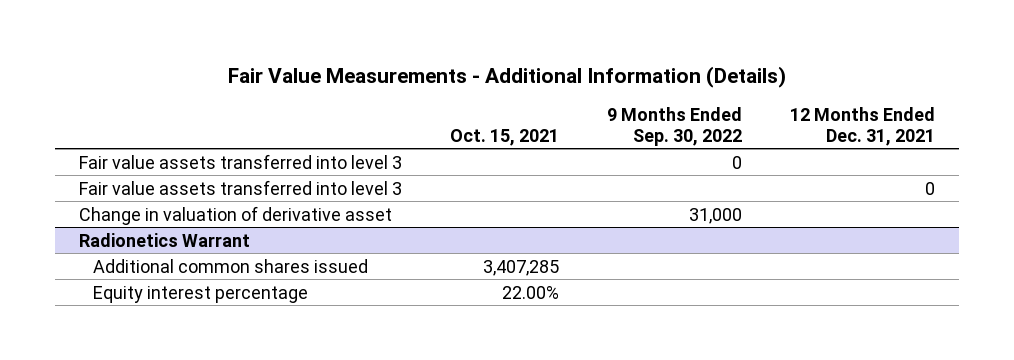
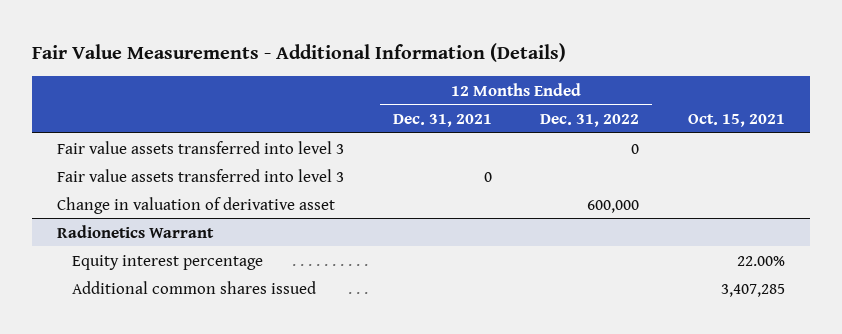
- | Oct. 15, 2021 | 9 Months Ended Sep. 30, 2022 | 12 Months Ended Dec. 31, 2021
+ | 12 Months Ended Dec. 31, 2021 | 12 Months Ended Dec. 31, 2022 | Oct. 15, 2021
@ Radionetics Warrant
moved down: Additional common shares issued | | | 3,407,285

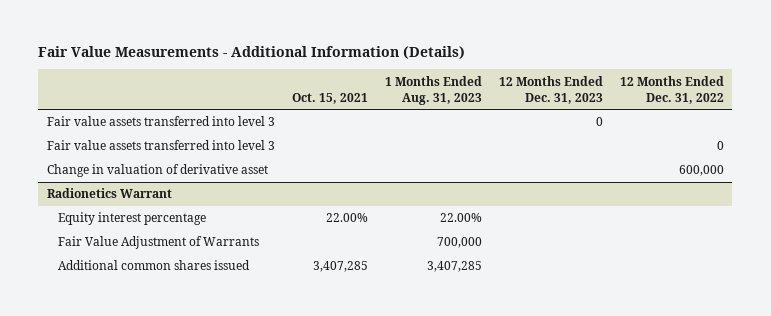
- | 12 Months Ended Dec. 31, 2021 | 12 Months Ended Dec. 31, 2022 | Oct. 15, 2021
+ | Oct. 15, 2021 | 1 Months Ended Aug. 31, 2023 | 12 Months Ended Dec. 31, 2023 | 12 Months Ended Dec. 31, 2022
moved down: Fair value assets transferred into level 3 | | | | 0
@ Radionetics Warrant
+ Fair Value Adjustment of Warrants | | 700,000 | |

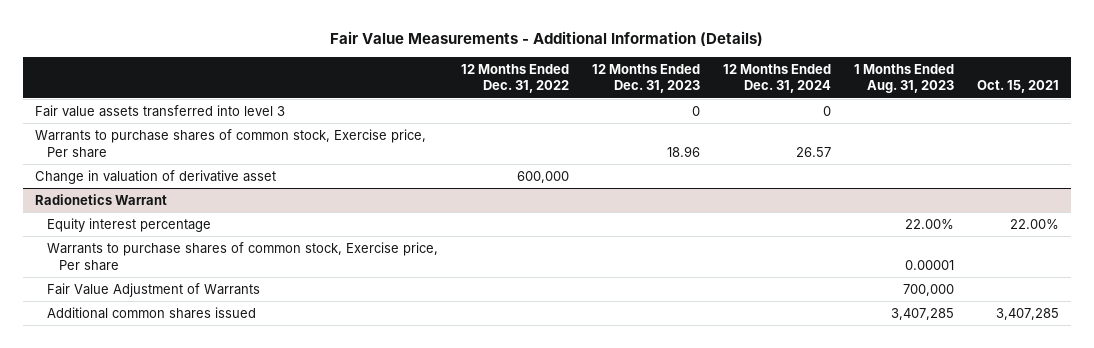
- | Oct. 15, 2021 | 1 Months Ended Aug. 31, 2023 | 12 Months Ended Dec. 31, 2023 | 12 Months Ended Dec. 31, 2022
+ | 12 Months Ended Dec. 31, 2022 | 12 Months Ended Dec. 31, 2023 | 12 Months Ended Dec. 31, 2024 | 1 Months Ended Aug. 31, 2023 | Oct. 15, 2021
- Fair value assets transferred into level 3 | | | | 0
+ Warrants to purchase shares of common stock, Exercise price, Per share | | 18.96 | 26.57 | |
@ Radionetics Warrant
+ Warrants to purchase shares of common stock, Exercise price, Per share | | | | 0.00001 |

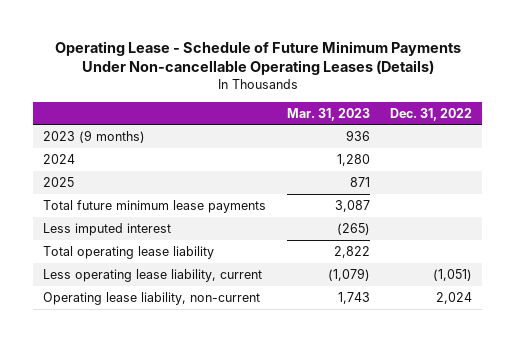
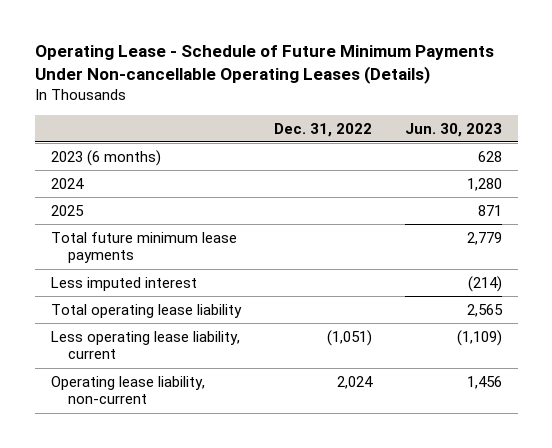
- | Mar. 31, 2023 | Dec. 31, 2022
+ | Dec. 31, 2022 | Jun. 30, 2023
- 2023 (9 months) | 936 |
+ 2023 (6 months) | | 628

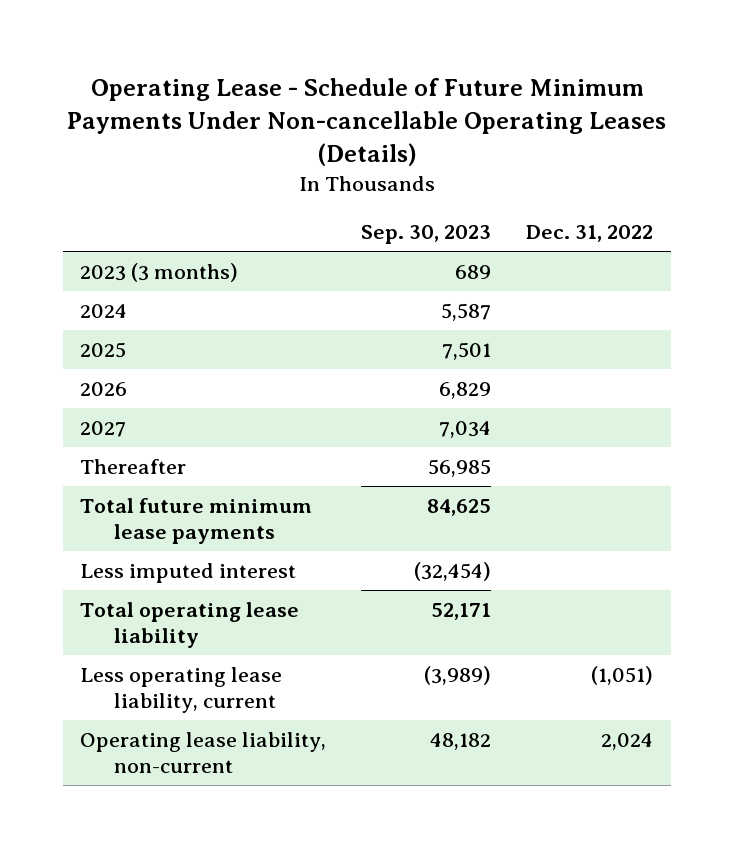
- | Dec. 31, 2022 | Jun. 30, 2023
+ | Sep. 30, 2023 | Dec. 31, 2022
- 2023 (6 months) | | 628
+ 2023 (3 months) | 689 |
+ 2026 | 6,829 |
+ 2027 | 7,034 |
+ Thereafter | 56,985 |

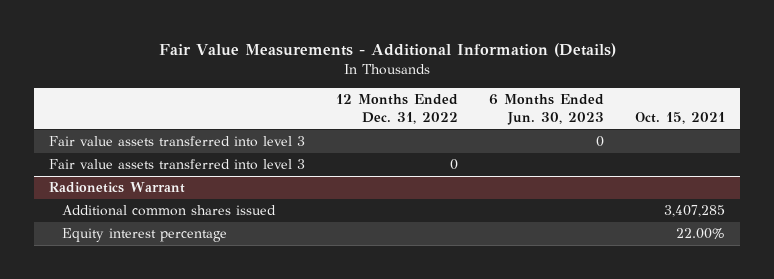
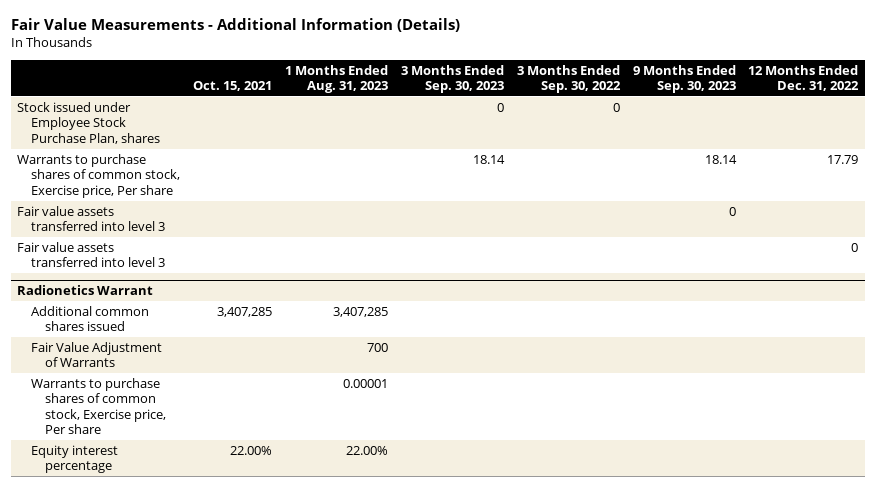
- | 12 Months Ended Dec. 31, 2022 | 6 Months Ended Jun. 30, 2023 | Oct. 15, 2021
+ | Oct. 15, 2021 | 1 Months Ended Aug. 31, 2023 | 3 Months Ended Sep. 30, 2023 | 3 Months Ended Sep. 30, 2022 | 9 Months Ended Sep. 30, 2023 | 12 Months Ended Dec. 31, 2022
+ Stock issued under Employee Stock Purchase Plan, shares | | | 0 | 0 | |
+ Warrants to purchase shares of common stock, Exercise price, Per share | | | 18.14 | | 18.14 | 17.79
@ Radionetics Warrant
+ Fair Value Adjustment of Warrants | | 700 | | | |
+ Warrants to purchase shares of common stock, Exercise price, Per share | | 0.00001 | | | |

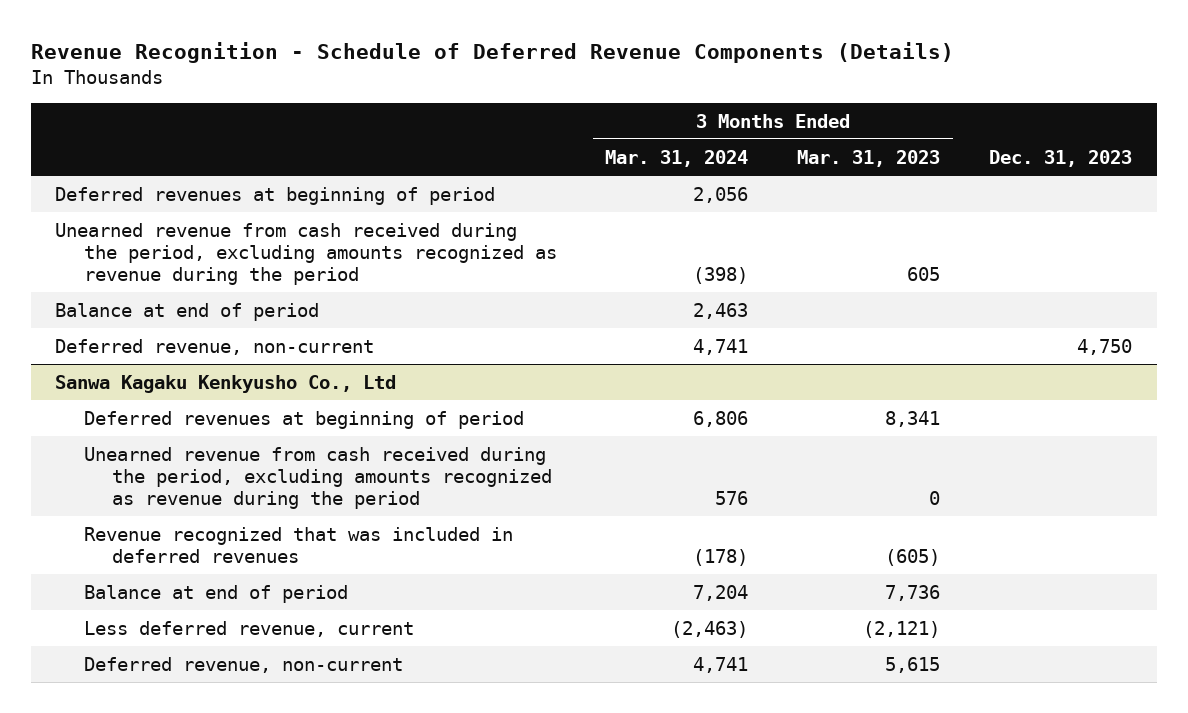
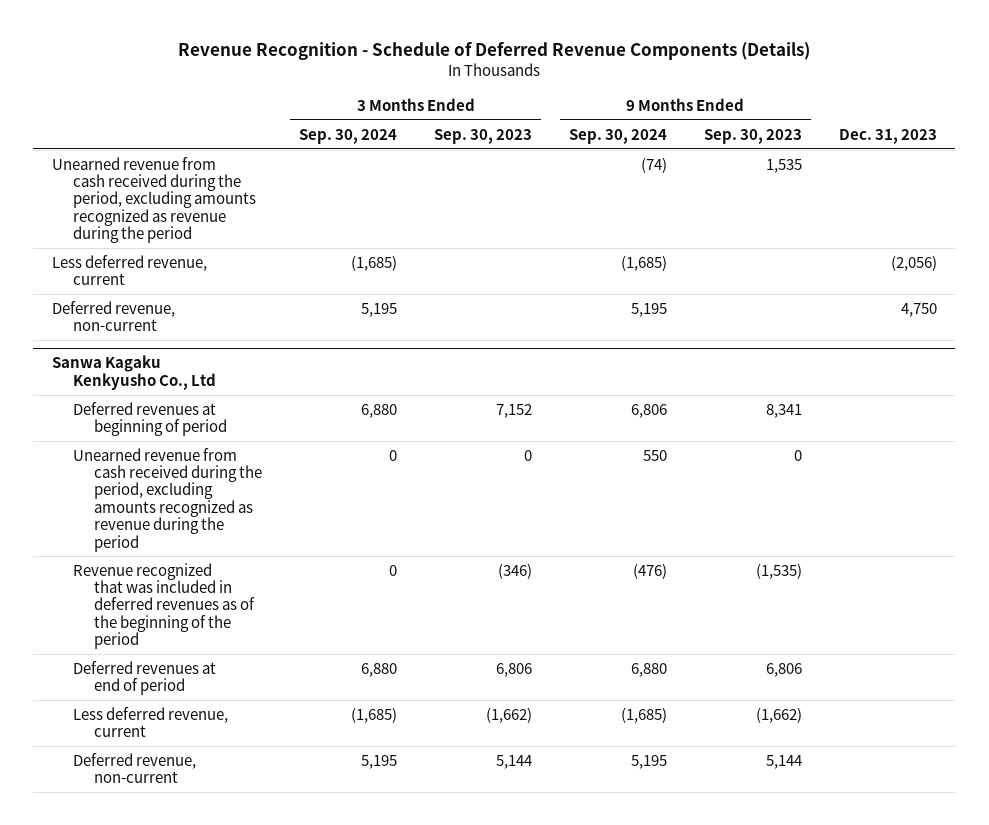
- | 3 Months Ended Mar. 31, 2024 | 3 Months Ended Mar. 31, 2023 | Dec. 31, 2023
+ | 3 Months Ended Sep. 30, 2024 | 3 Months Ended Sep. 30, 2023 | 9 Months Ended Sep. 30, 2024 | 9 Months Ended Sep. 30, 2023 | Dec. 31, 2023
- Deferred revenues at beginning of period | 2,056 | |
- Balance at end of period | 2,463 | |
+ Less deferred revenue, current | (1,685) | | (1,685) | | (2,056)
@ Sanwa Kagaku Kenkyusho Co., Ltd
- Revenue recognized that was included in deferred revenues | (178) | (605) |
- Balance at end of period | 7,204 | 7,736 |
+ Revenue recognized that was included in deferred revenues as of the beginning of the period | 0 | (346) | (476) | (1,535) |
+ Deferred revenues at end of period | 6,880 | 6,806 | 6,880 | 6,806 |

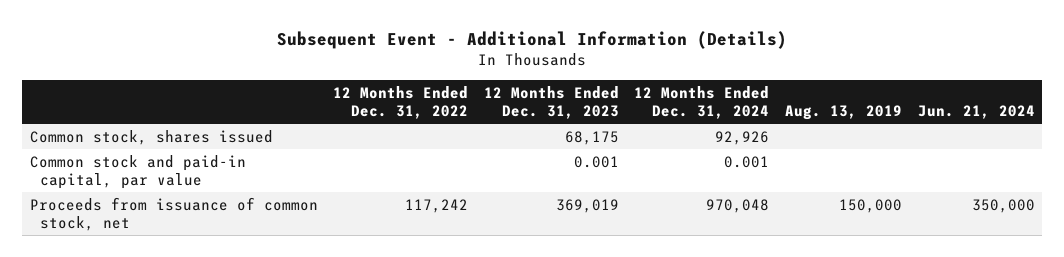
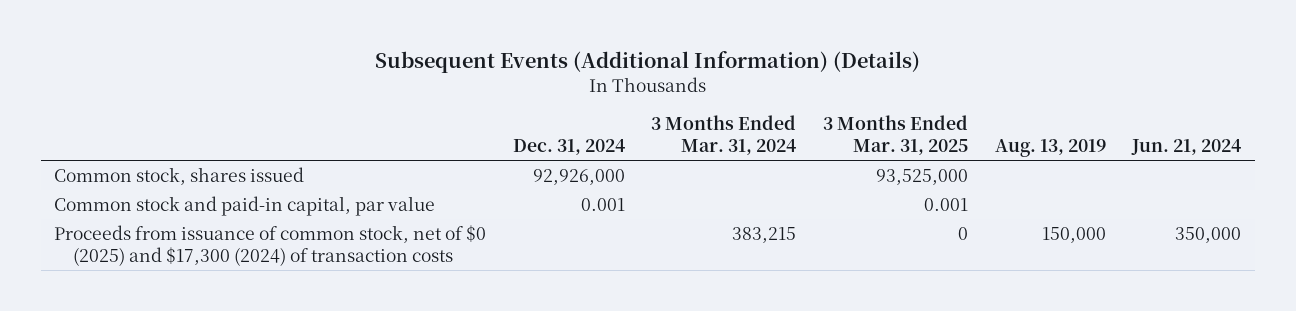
- Subsequent Event - Additional Information (Details)
+ Subsequent Events (Additional Information) (Details)
- | 12 Months Ended Dec. 31, 2022 | 12 Months Ended Dec. 31, 2023 | 12 Months Ended Dec. 31, 2024 | Aug. 13, 2019 | Jun. 21, 2024
+ | Dec. 31, 2024 | 3 Months Ended Mar. 31, 2024 | 3 Months Ended Mar. 31, 2025 | Aug. 13, 2019 | Jun. 21, 2024
- Proceeds from issuance of common stock, net | 117,242 | 369,019 | 970,048 | 150,000 | 350,000
+ Proceeds from issuance of common stock, net of $0 (2025) and $17,300 (2024) of transaction costs | | 383,215 | 0 | 150,000 | 350,000

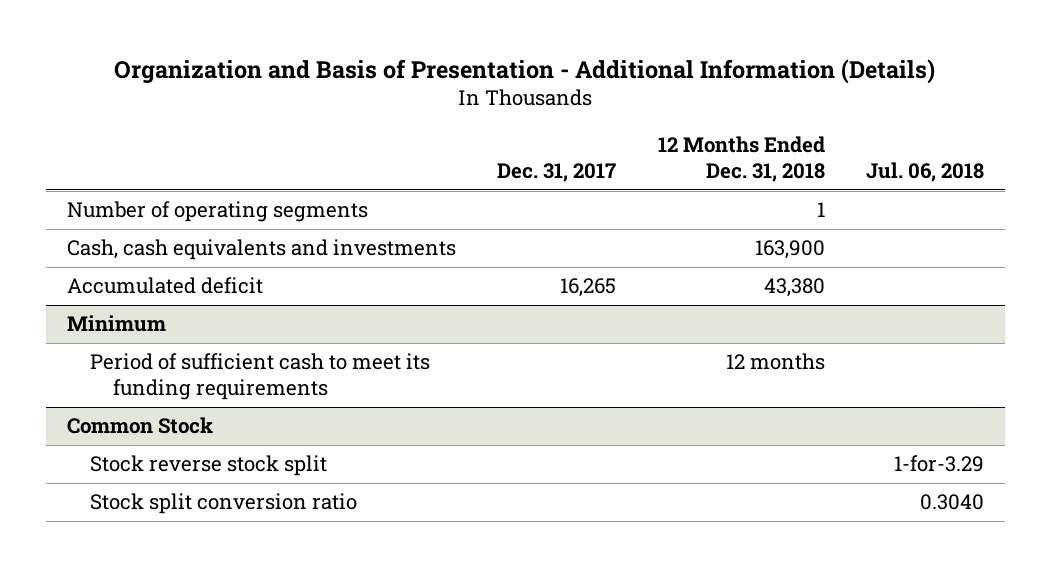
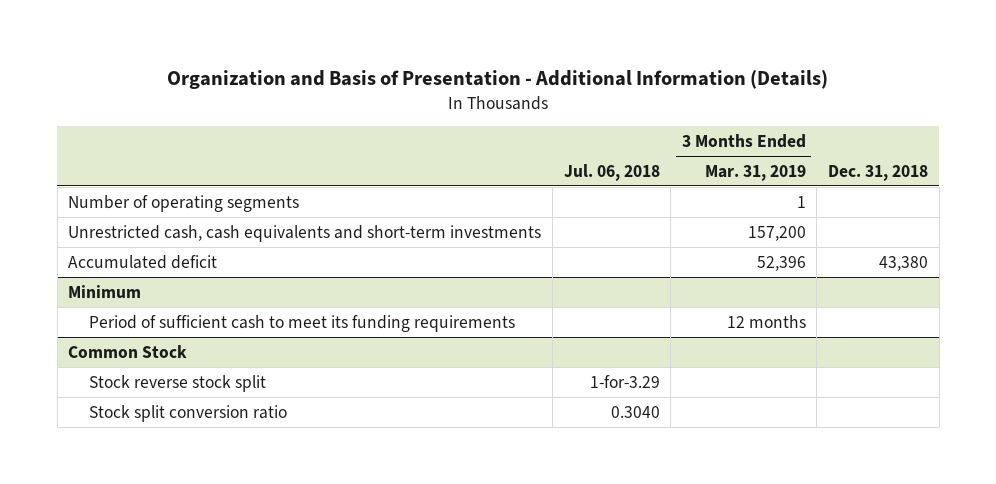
- | Dec. 31, 2017 | 12 Months Ended Dec. 31, 2018 | Jul. 06, 2018
+ | Jul. 06, 2018 | 3 Months Ended Mar. 31, 2019 | Dec. 31, 2018
- Cash, cash equivalents and investments | | 163,900 |
+ Unrestricted cash, cash equivalents and short-term investments | | 157,200 |

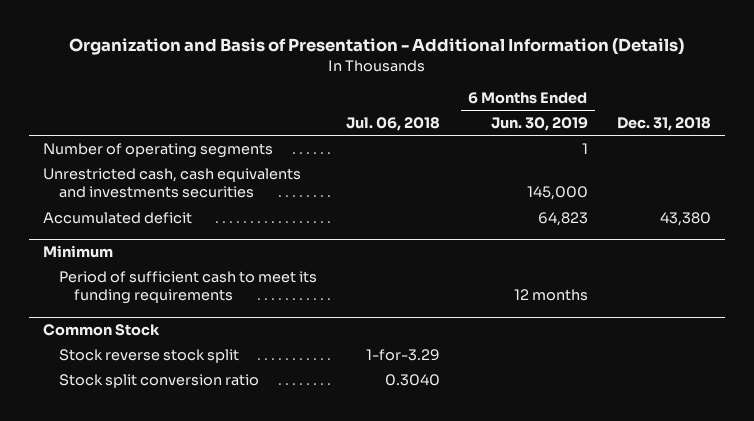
- | Jul. 06, 2018 | 3 Months Ended Mar. 31, 2019 | Dec. 31, 2018
+ | Jul. 06, 2018 | 6 Months Ended Jun. 30, 2019 | Dec. 31, 2018
- Unrestricted cash, cash equivalents and short-term investments | | 157,200 |
+ Unrestricted cash, cash equivalents and investments securities | | 145,000 |

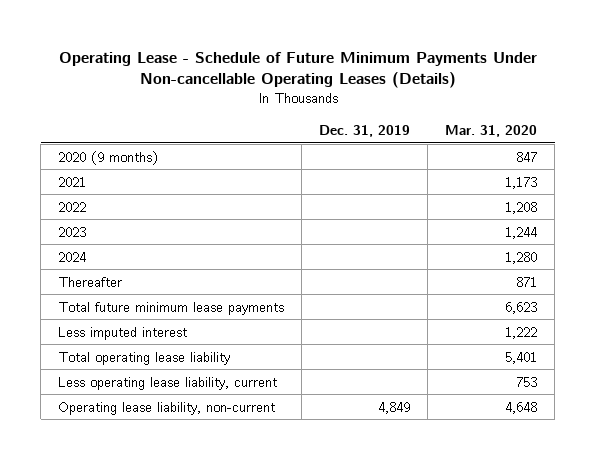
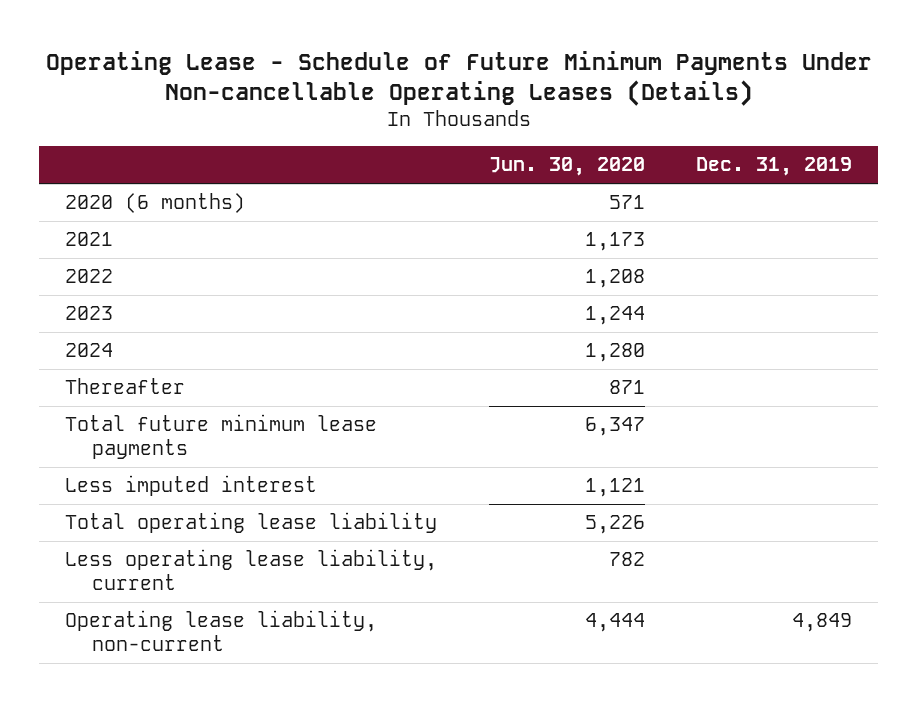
- | Dec. 31, 2019 | Mar. 31, 2020
+ | Jun. 30, 2020 | Dec. 31, 2019
- 2020 (9 months) | | 847
+ 2020 (6 months) | 571 |

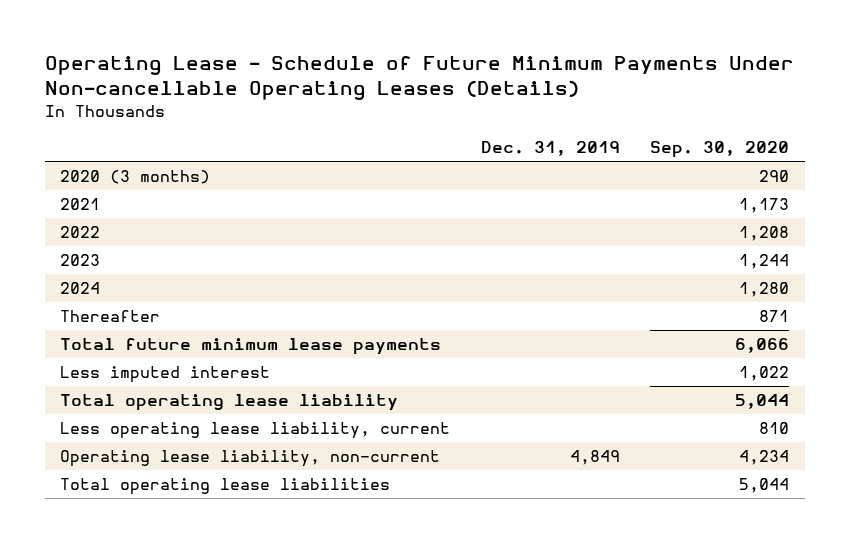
- | Jun. 30, 2020 | Dec. 31, 2019
+ | Dec. 31, 2019 | Sep. 30, 2020
- 2020 (6 months) | 571 |
+ 2020 (3 months) | | 290
+ Total operating lease liabilities | | 5,044

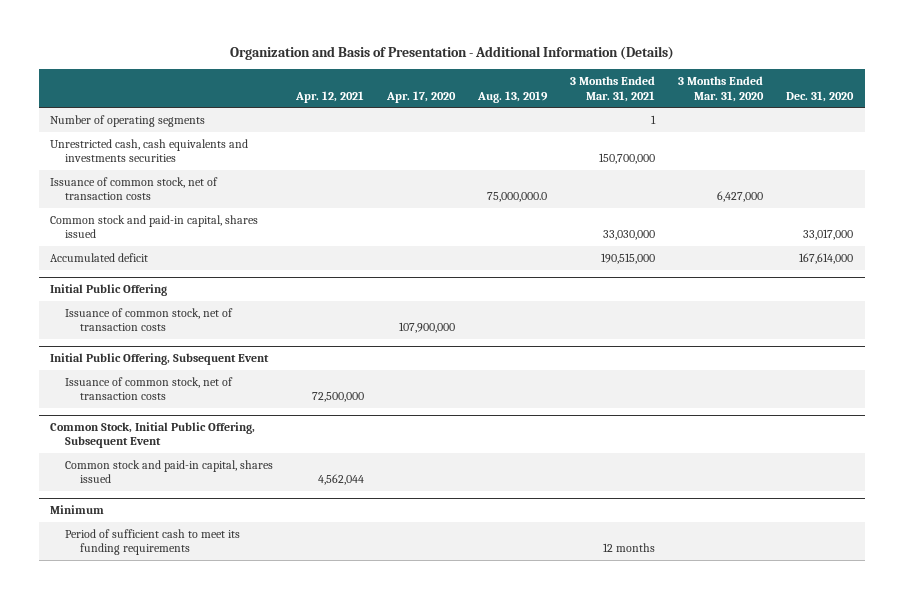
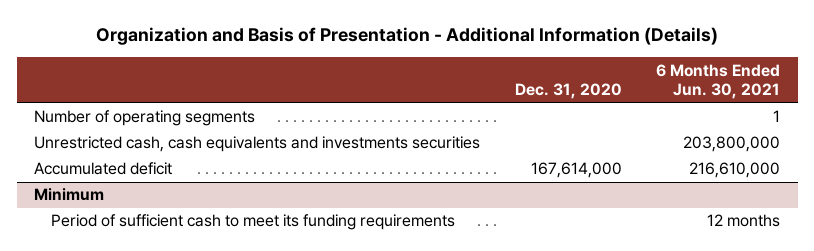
- | Apr. 12, 2021 | Apr. 17, 2020 | Aug. 13, 2019 | 3 Months Ended Mar. 31, 2021 | 3 Months Ended Mar. 31, 2020 | Dec. 31, 2020
+ | Dec. 31, 2020 | 6 Months Ended Jun. 30, 2021
- Issuance of common stock, net of transaction costs | | | 75,000,000.0 | | 6,427,000 |
- Common stock and paid-in capital, shares issued | | | | 33,030,000 | | 33,017,000
- Initial Public Offering
- Issuance of common stock, net of transaction costs | | 107,900,000 | | | |
- Initial Public Offering, Subsequent Event
- Issuance of common stock, net of transaction costs | 72,500,000 | | | | |
- Common Stock, Initial Public Offering, Subsequent Event
- Common stock and paid-in capital, shares issued | 4,562,044 | | | | |

